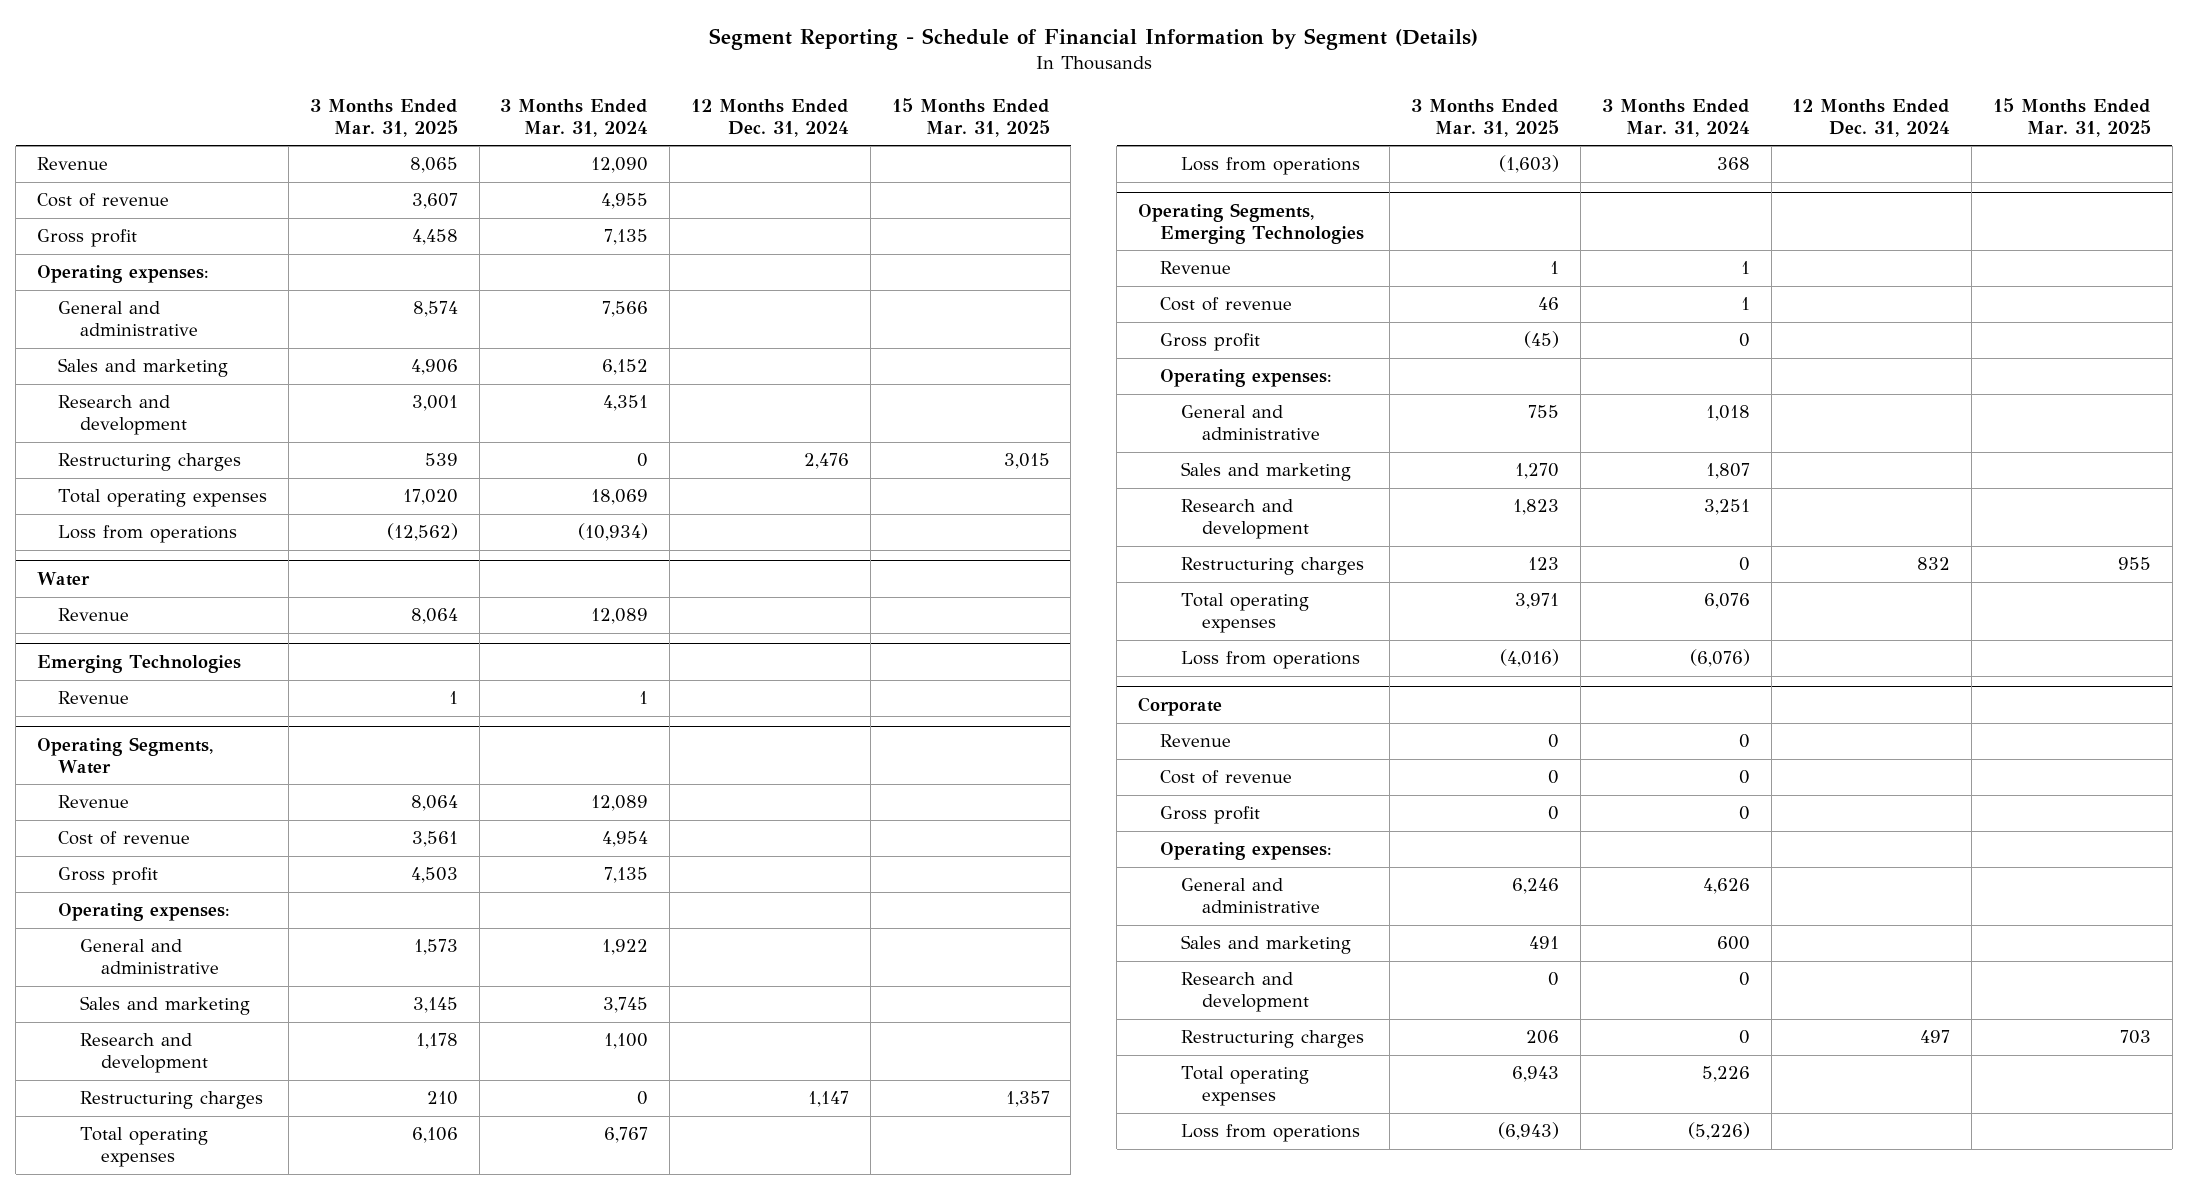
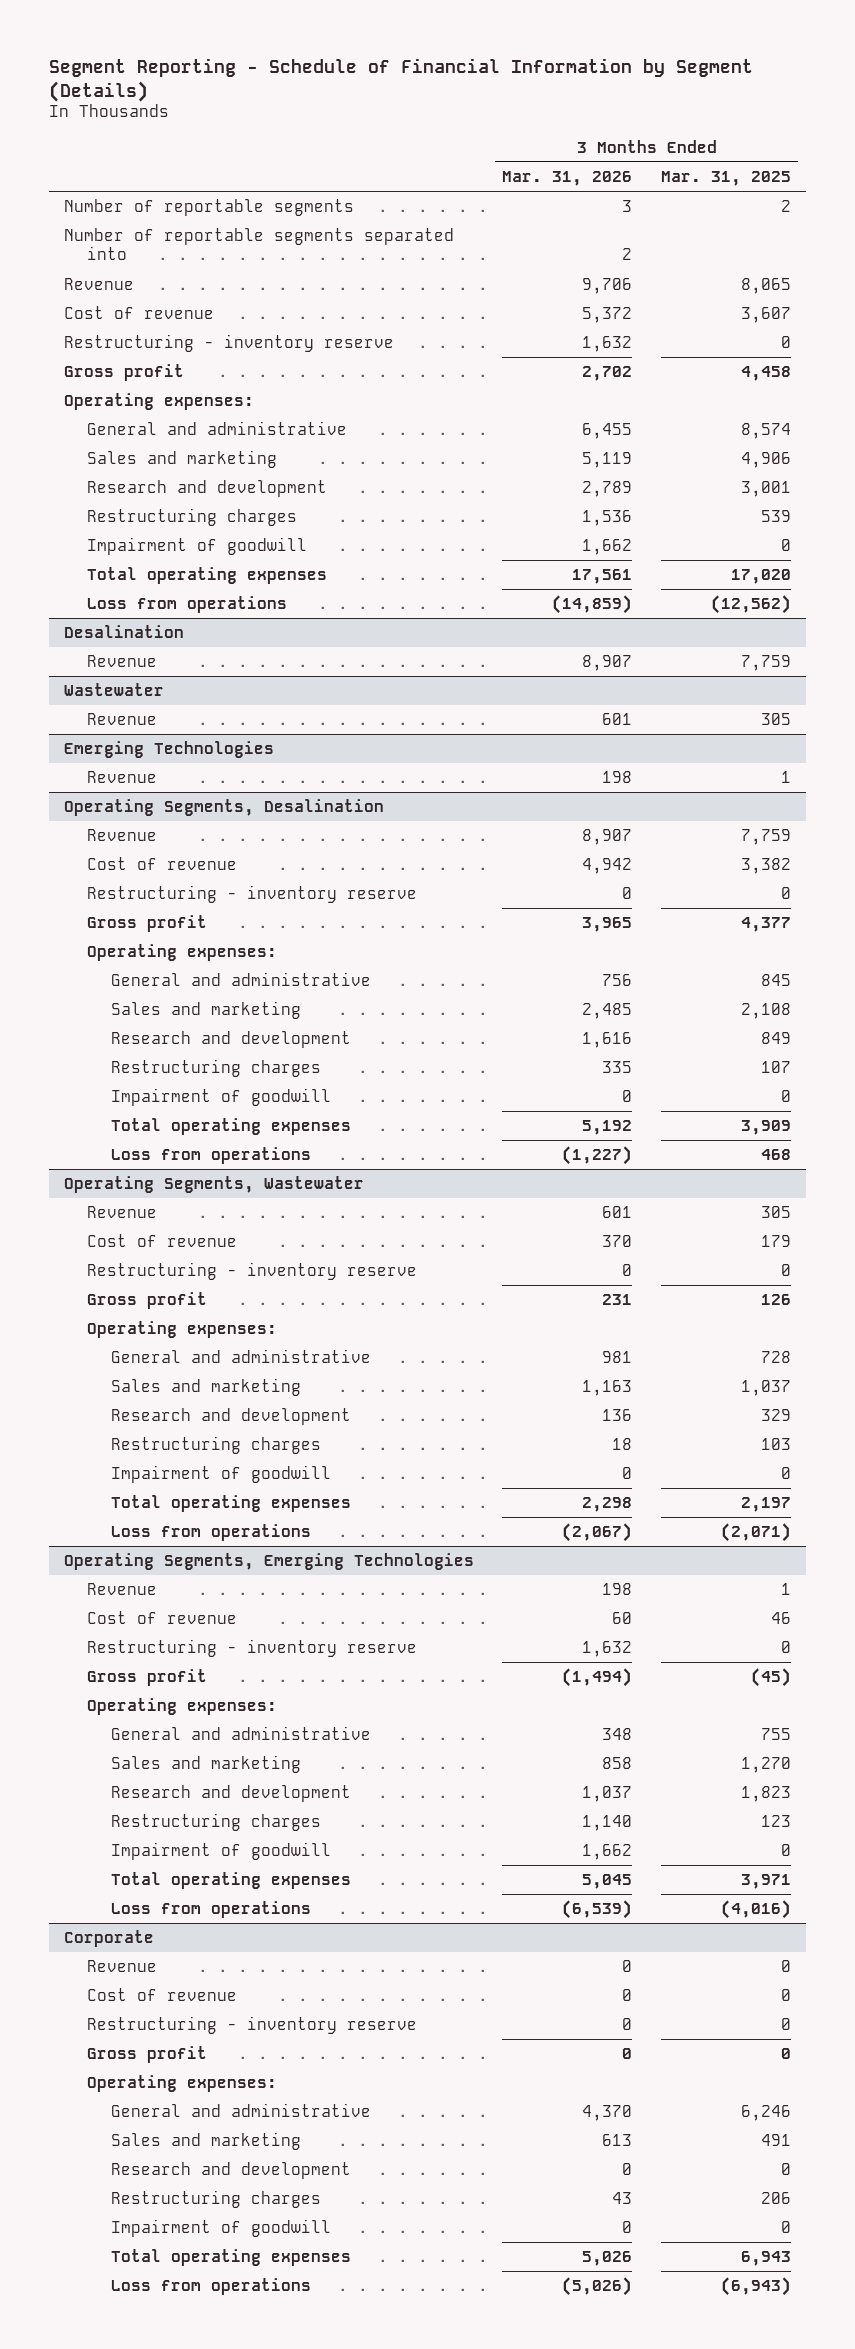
- | 3 Months Ended Mar. 31, 2025 | 3 Months Ended Mar. 31, 2024 | 12 Months Ended Dec. 31, 2024 | 15 Months Ended Mar. 31, 2025
+ | 3 Months Ended Mar. 31, 2026 | 3 Months Ended Mar. 31, 2025
+ Number of reportable segments | 3 | 2
+ Number of reportable segments separated into | 2 |
+ Restructuring - inventory reserve | 1,632 | 0
+ Impairment of goodwill | 1,662 | 0
- Water
- Revenue | 8,064 | 12,089 | |
+ Desalination
+ Revenue | 8,907 | 7,759
+ Wastewater
+ Revenue | 601 | 305
- Operating Segments, Water
- Revenue | 8,064 | 12,089 | |
- Cost of revenue | 3,561 | 4,954 | |
- Gross profit | 4,503 | 7,135 | |
+ Operating Segments, Desalination
+ Revenue | 8,907 | 7,759
+ Cost of revenue | 4,942 | 3,382
+ Restructuring - inventory reserve | 0 | 0
+ Gross profit | 3,965 | 4,377
- General and administrative | 1,573 | 1,922 | |
- Sales and marketing | 3,145 | 3,745 | |
- Research and development | 1,178 | 1,100 | |
- Restructuring charges | 210 | 0 | 1,147 | 1,357
- Total operating expenses | 6,106 | 6,767 | |
- Loss from operations | (1,603) | 368 | |
+ General and administrative | 756 | 845
+ Sales and marketing | 2,485 | 2,108
+ Research and development | 1,616 | 849
+ Restructuring charges | 335 | 107
+ Impairment of goodwill | 0 | 0
+ Total operating expenses | 5,192 | 3,909
+ Loss from operations | (1,227) | 468
+ Operating Segments, Wastewater
+ Revenue | 601 | 305
+ Cost of revenue | 370 | 179
+ Restructuring - inventory reserve | 0 | 0
+ Gross profit | 231 | 126
+ Operating expenses:
+ General and administrative | 981 | 728
+ Sales and marketing | 1,163 | 1,037
+ Research and development | 136 | 329
+ Restructuring charges | 18 | 103
+ Impairment of goodwill | 0 | 0
+ Total operating expenses | 2,298 | 2,197
+ Loss from operations | (2,067) | (2,071)
@ Operating Segments, Emerging Technologies
+ Restructuring - inventory reserve | 1,632 | 0
+ Impairment of goodwill | 1,662 | 0
@ Corporate
+ Restructuring - inventory reserve | 0 | 0
+ Impairment of goodwill | 0 | 0

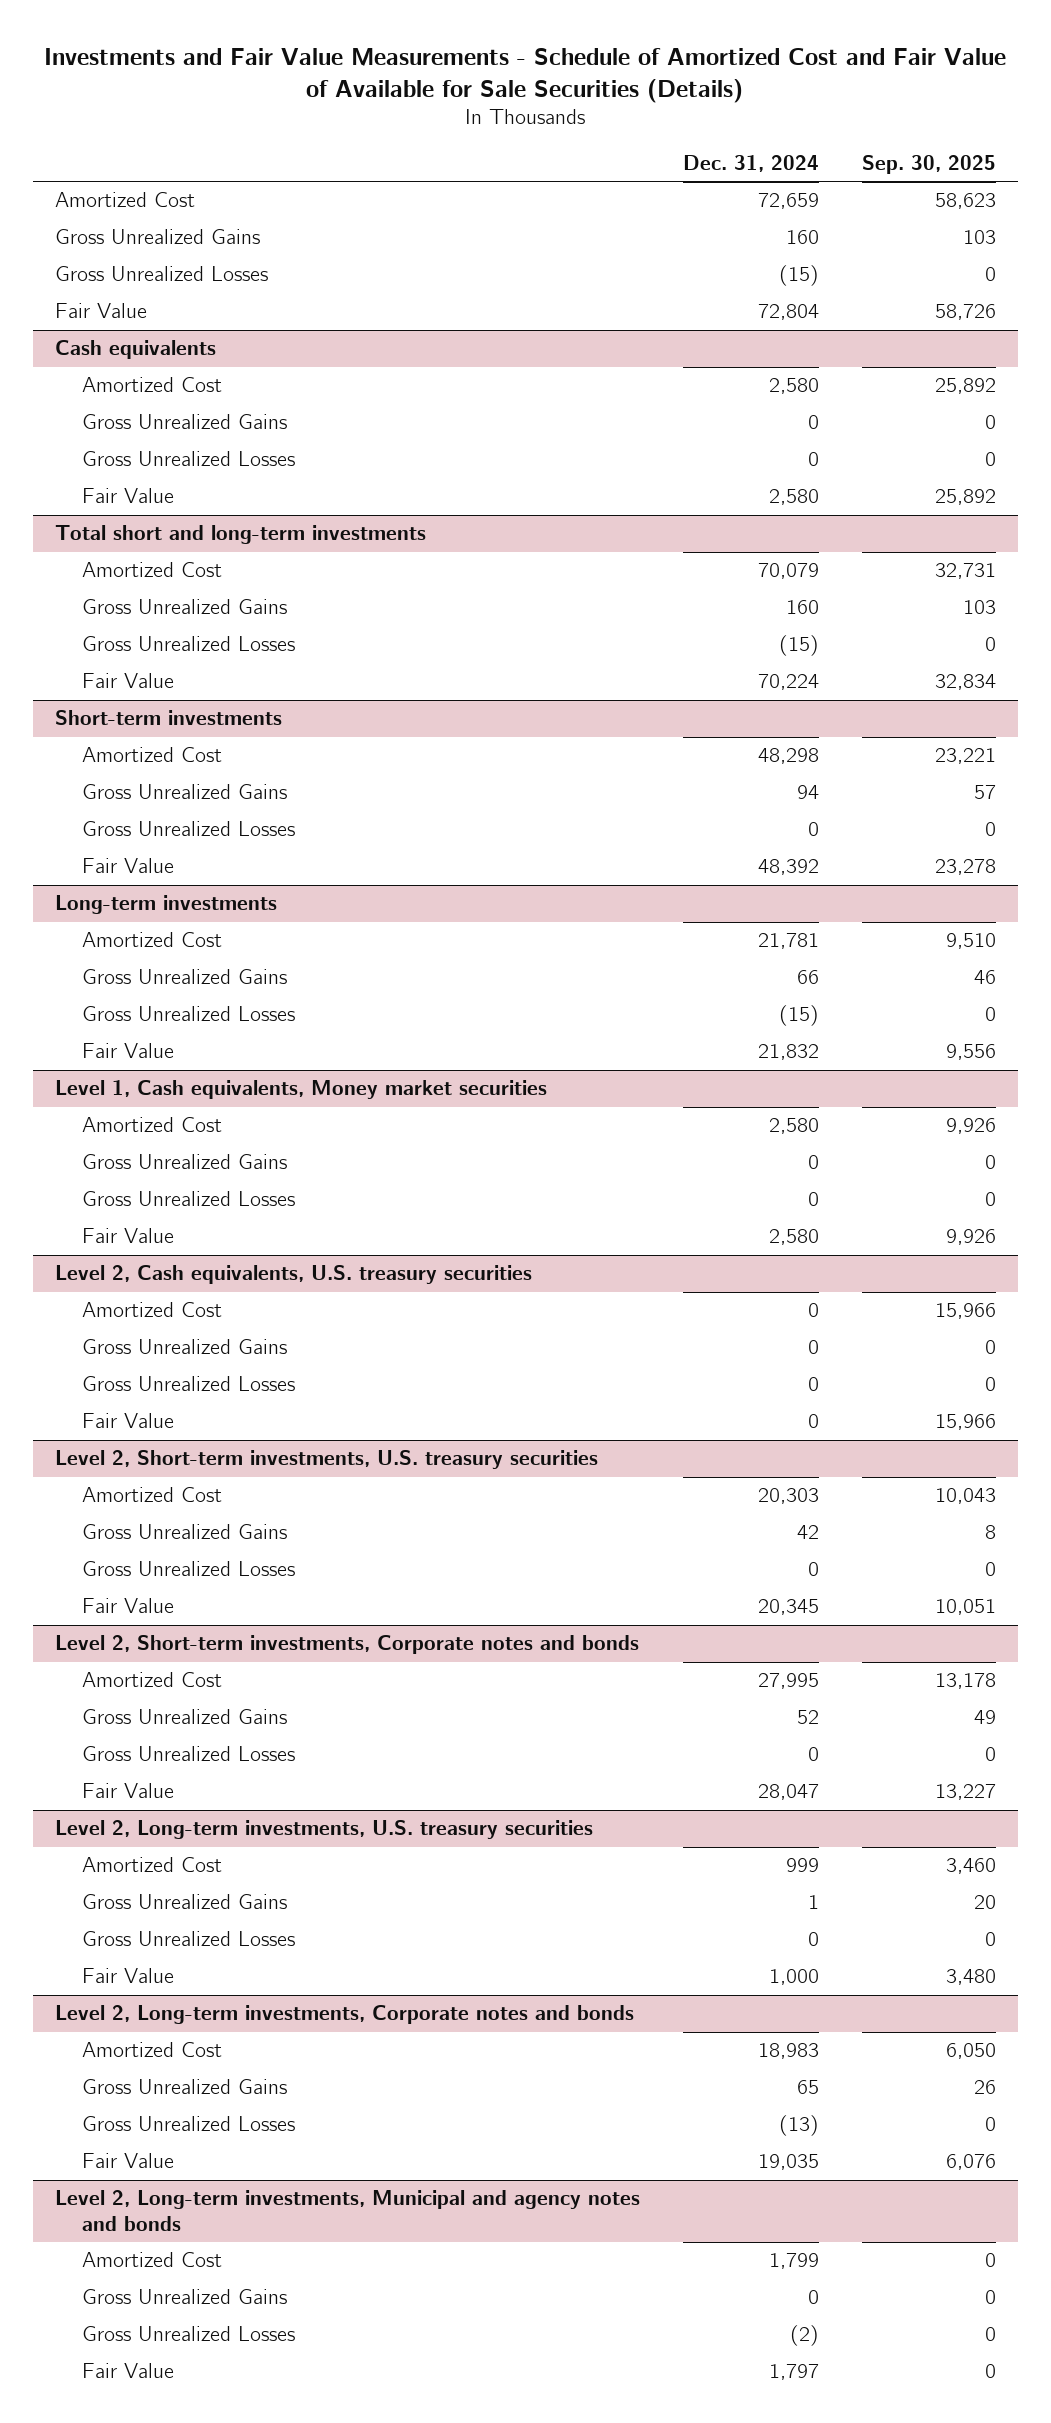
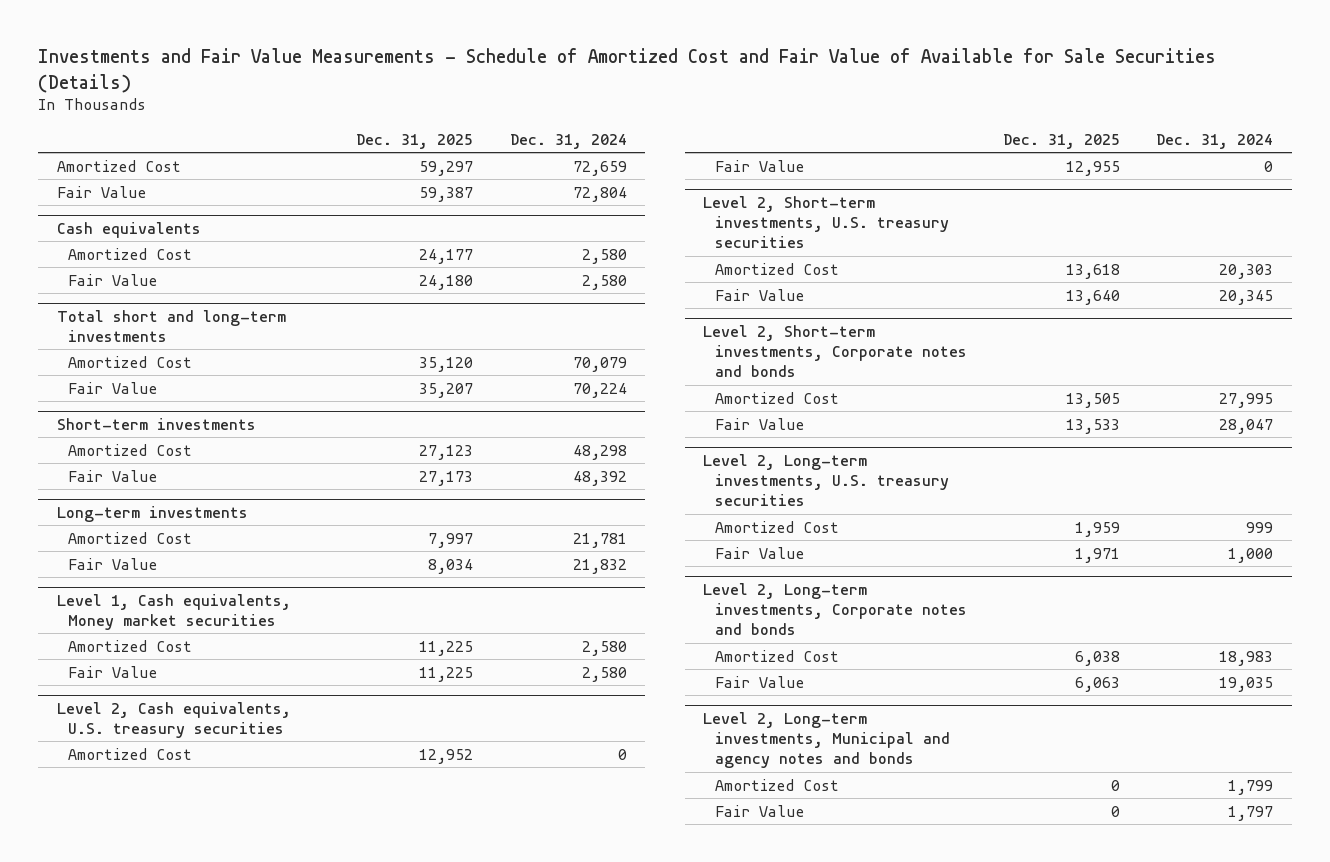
- | Dec. 31, 2024 | Sep. 30, 2025
+ | Dec. 31, 2025 | Dec. 31, 2024
- Gross Unrealized Gains | 160 | 103
- Gross Unrealized Losses | (15) | 0
@ Cash equivalents
- Gross Unrealized Gains | 0 | 0
- Gross Unrealized Losses | 0 | 0
@ Total short and long-term investments
- Gross Unrealized Gains | 160 | 103
- Gross Unrealized Losses | (15) | 0
@ Short-term investments
- Gross Unrealized Gains | 94 | 57
- Gross Unrealized Losses | 0 | 0
@ Long-term investments
- Gross Unrealized Gains | 66 | 46
- Gross Unrealized Losses | (15) | 0
@ Level 1, Cash equivalents, Money market securities
- Gross Unrealized Gains | 0 | 0
- Gross Unrealized Losses | 0 | 0
@ Level 2, Cash equivalents, U.S. treasury securities
- Gross Unrealized Gains | 0 | 0
- Gross Unrealized Losses | 0 | 0
@ Level 2, Short-term investments, U.S. treasury securities
- Gross Unrealized Gains | 42 | 8
- Gross Unrealized Losses | 0 | 0
@ Level 2, Short-term investments, Corporate notes and bonds
- Gross Unrealized Gains | 52 | 49
- Gross Unrealized Losses | 0 | 0
@ Level 2, Long-term investments, U.S. treasury securities
- Gross Unrealized Gains | 1 | 20
- Gross Unrealized Losses | 0 | 0
@ Level 2, Long-term investments, Corporate notes and bonds
- Gross Unrealized Gains | 65 | 26
- Gross Unrealized Losses | (13) | 0
@ Level 2, Long-term investments, Municipal and agency notes and bonds
- Gross Unrealized Gains | 0 | 0
- Gross Unrealized Losses | (2) | 0

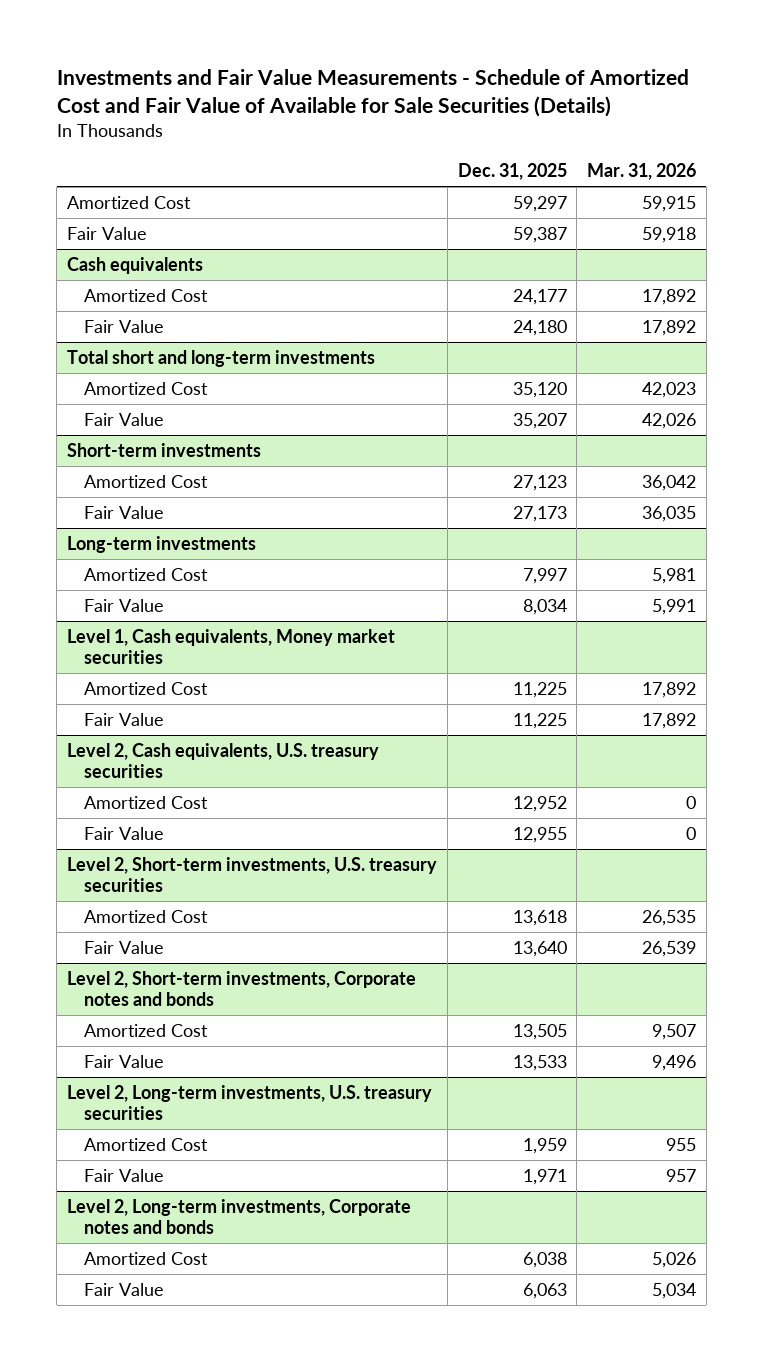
- | Dec. 31, 2025 | Dec. 31, 2024
+ | Dec. 31, 2025 | Mar. 31, 2026
- Level 2, Long-term investments, Municipal and agency notes and bonds
- Amortized Cost | 0 | 1,799
- Fair Value | 0 | 1,797

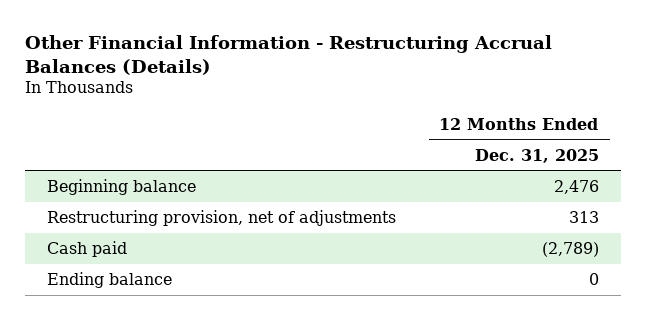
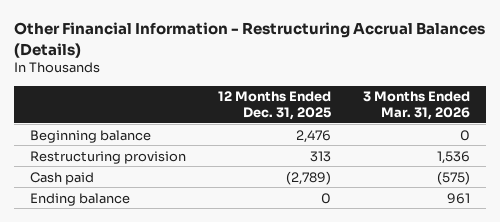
- | 12 Months Ended Dec. 31, 2025
+ | 12 Months Ended Dec. 31, 2025 | 3 Months Ended Mar. 31, 2026
- Restructuring provision, net of adjustments | 313
+ Restructuring provision | 313 | 1,536

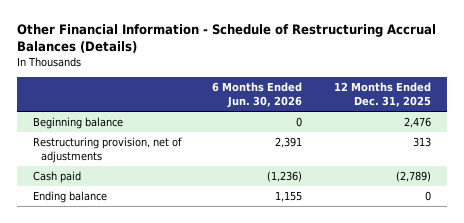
- Other Financial Information - Restructuring Accrual Balances (Details)
+ Other Financial Information - Schedule of Restructuring Accrual Balances (Details)
- | 12 Months Ended Dec. 31, 2025 | 3 Months Ended Mar. 31, 2026
+ | 6 Months Ended Jun. 30, 2026 | 12 Months Ended Dec. 31, 2025
- Restructuring provision | 313 | 1,536
+ Restructuring provision, net of adjustments | 2,391 | 313

